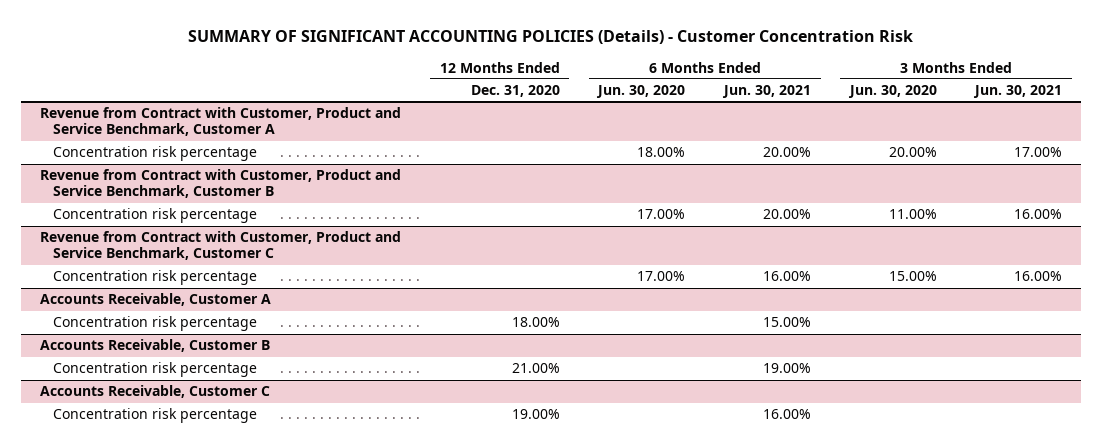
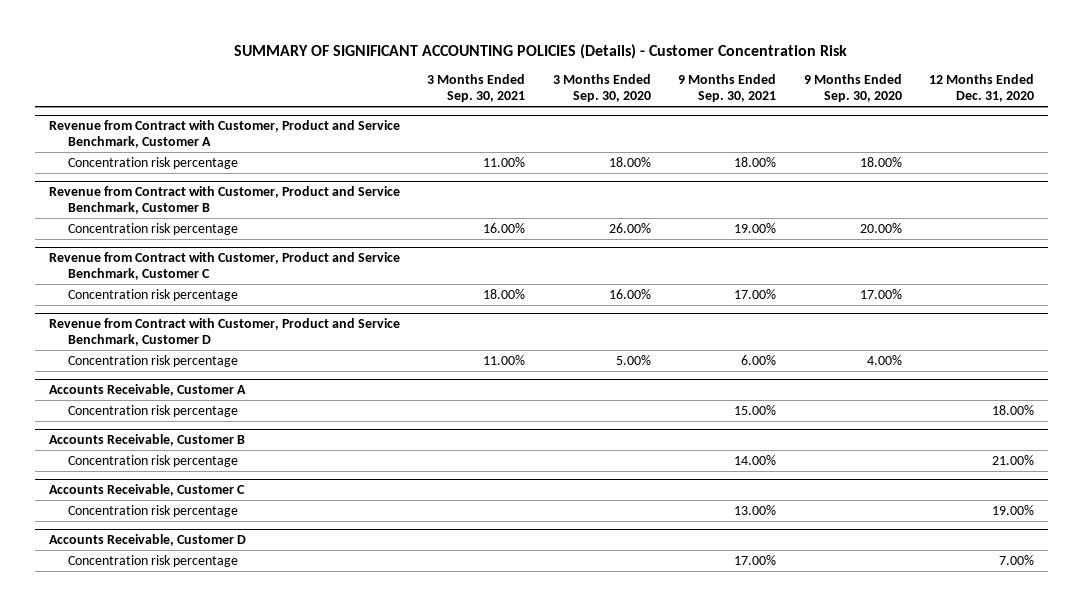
- | 12 Months Ended Dec. 31, 2020 | 6 Months Ended Jun. 30, 2020 | 6 Months Ended Jun. 30, 2021 | 3 Months Ended Jun. 30, 2020 | 3 Months Ended Jun. 30, 2021
+ | 3 Months Ended Sep. 30, 2021 | 3 Months Ended Sep. 30, 2020 | 9 Months Ended Sep. 30, 2021 | 9 Months Ended Sep. 30, 2020 | 12 Months Ended Dec. 31, 2020
+ Revenue from Contract with Customer, Product and Service Benchmark, Customer D
+ Concentration risk percentage | 11.00% | 5.00% | 6.00% | 4.00% |
+ Accounts Receivable, Customer D
+ Concentration risk percentage | | | 17.00% | | 7.00%

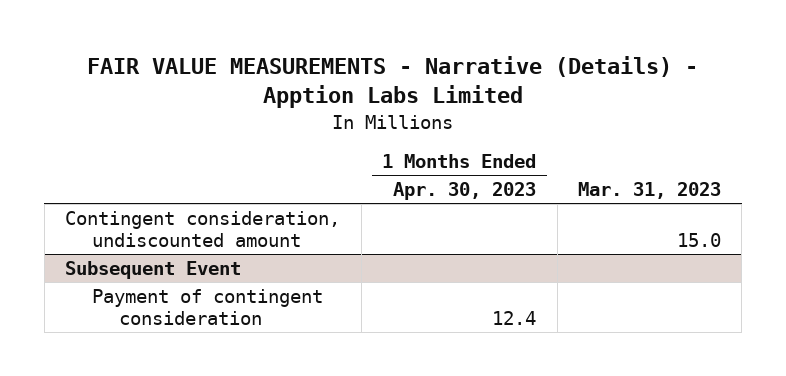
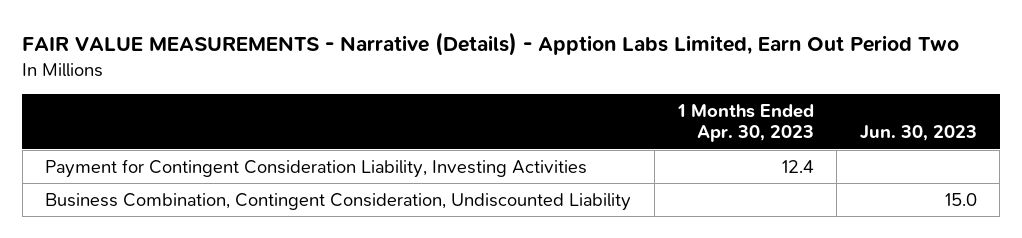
- FAIR VALUE MEASUREMENTS - Narrative (Details) - Apption Labs Limited
+ FAIR VALUE MEASUREMENTS - Narrative (Details) - Apption Labs Limited, Earn Out Period Two
- | 1 Months Ended Apr. 30, 2023 | Mar. 31, 2023
+ | 1 Months Ended Apr. 30, 2023 | Jun. 30, 2023
- Contingent consideration, undiscounted amount | | 15.0
- Subsequent Event
- Payment of contingent consideration | 12.4 |
+ Payment for Contingent Consideration Liability, Investing Activities | 12.4 |
+ Business Combination, Contingent Consideration, Undiscounted Liability | | 15.0

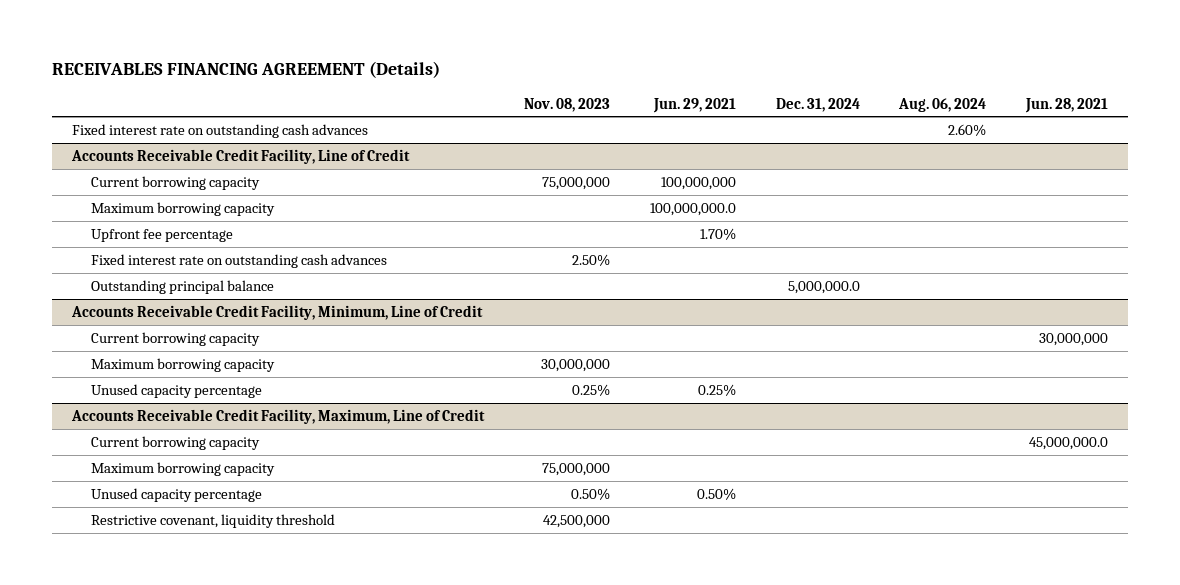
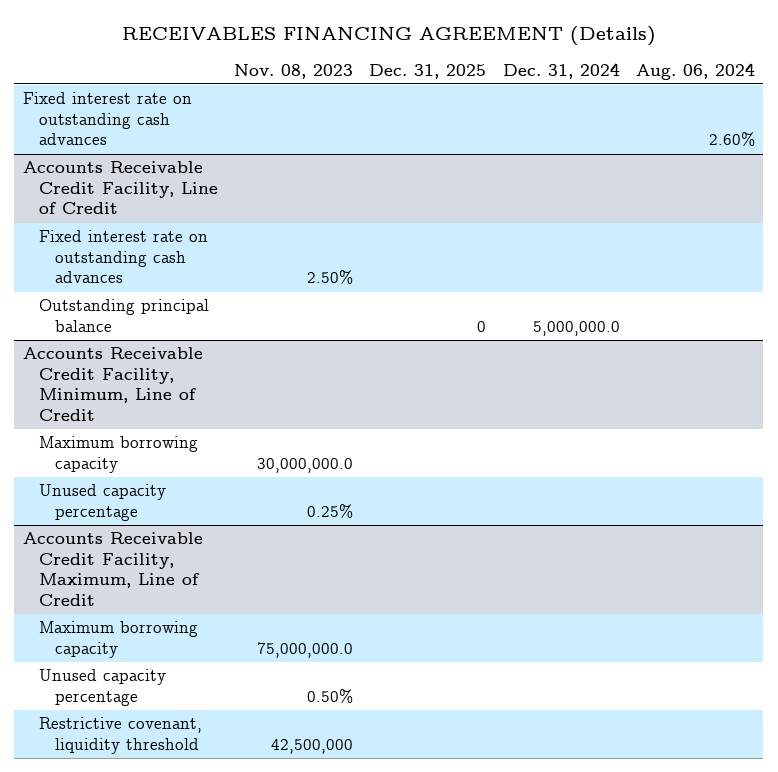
- | Nov. 08, 2023 | Jun. 29, 2021 | Dec. 31, 2024 | Aug. 06, 2024 | Jun. 28, 2021
+ | Nov. 08, 2023 | Dec. 31, 2025 | Dec. 31, 2024 | Aug. 06, 2024
@ Accounts Receivable Credit Facility, Line of Credit
- Current borrowing capacity | 75,000,000 | 100,000,000 | | |
- Maximum borrowing capacity | | 100,000,000.0 | | |
- Upfront fee percentage | | 1.70% | | |
@ Accounts Receivable Credit Facility, Minimum, Line of Credit
- Current borrowing capacity | | | | | 30,000,000
- Maximum borrowing capacity | 30,000,000 | | | |
+ Maximum borrowing capacity | 30,000,000.0 | | |
@ Accounts Receivable Credit Facility, Maximum, Line of Credit
- Current borrowing capacity | | | | | 45,000,000.0
- Maximum borrowing capacity | 75,000,000 | | | |
+ Maximum borrowing capacity | 75,000,000.0 | | |

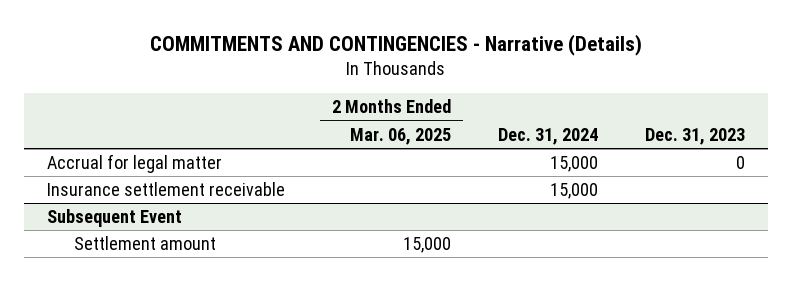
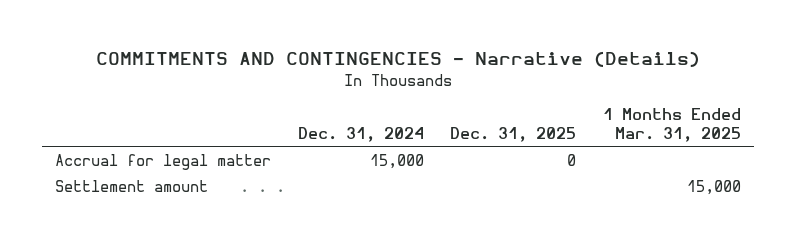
- | 2 Months Ended Mar. 06, 2025 | Dec. 31, 2024 | Dec. 31, 2023
+ | Dec. 31, 2024 | Dec. 31, 2025 | 1 Months Ended Mar. 31, 2025
- Insurance settlement receivable | | 15,000 |
- Subsequent Event
- Settlement amount | 15,000 | |
+ Settlement amount | | | 15,000

